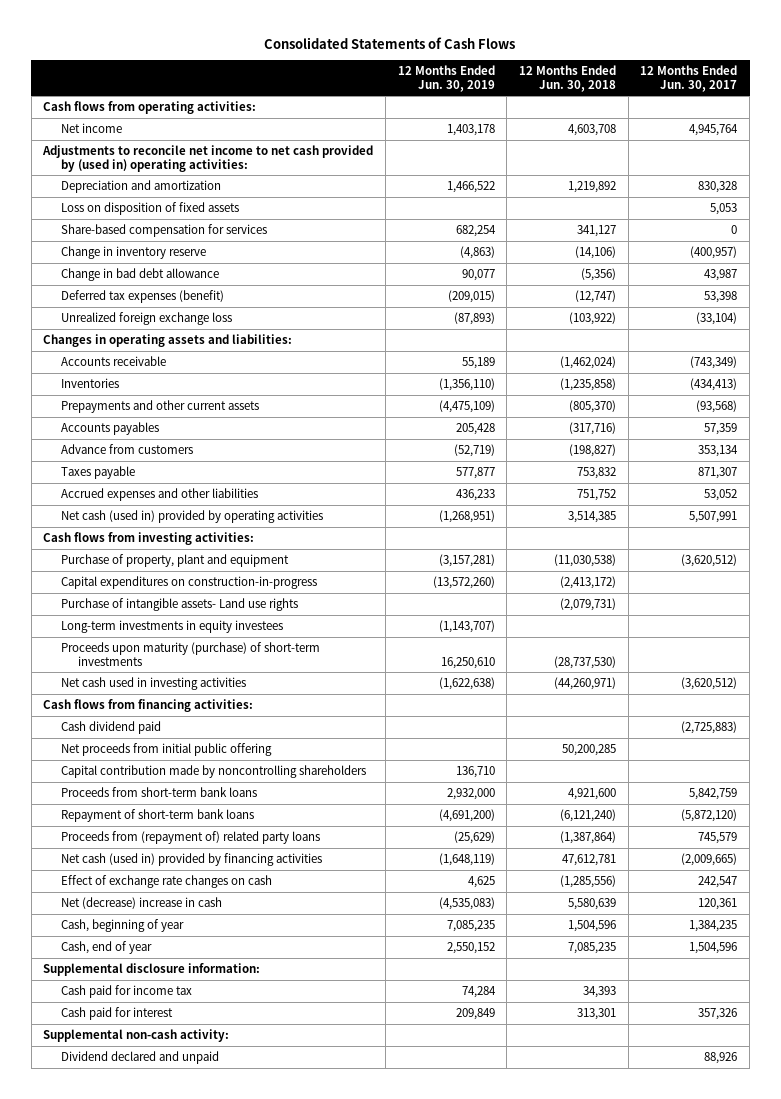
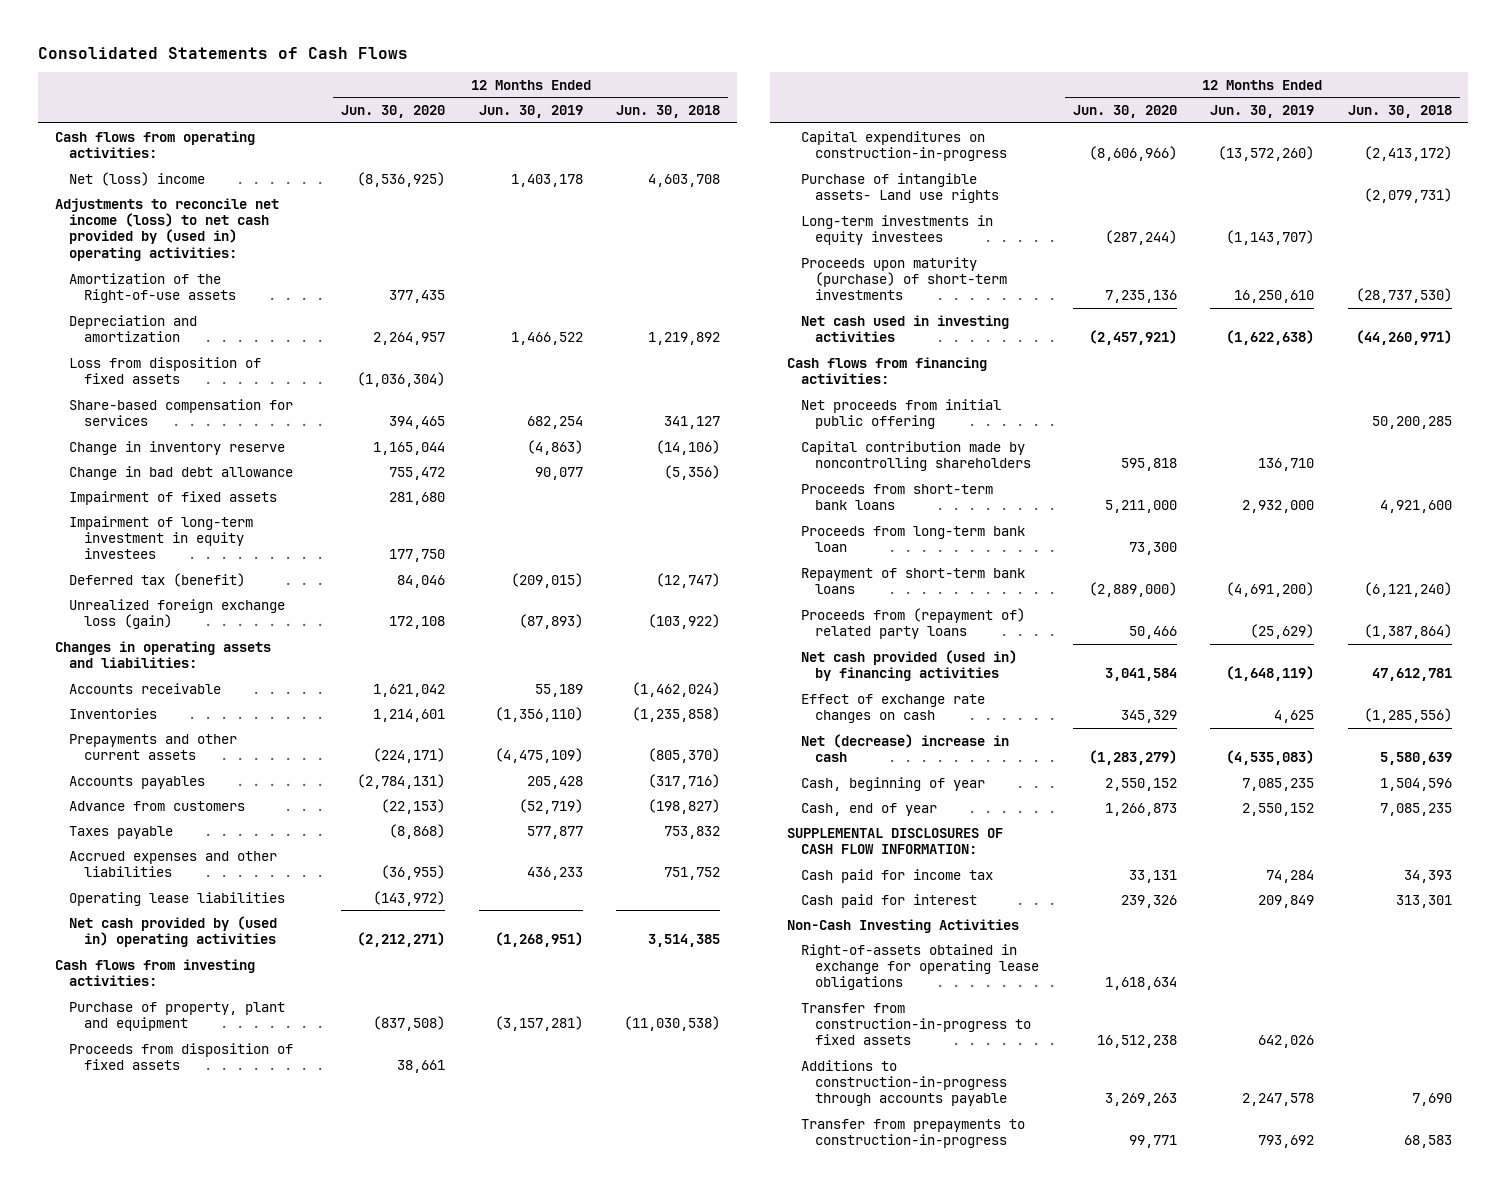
- | 12 Months Ended Jun. 30, 2019 | 12 Months Ended Jun. 30, 2018 | 12 Months Ended Jun. 30, 2017
+ | 12 Months Ended Jun. 30, 2020 | 12 Months Ended Jun. 30, 2019 | 12 Months Ended Jun. 30, 2018
- Net income | 1,403,178 | 4,603,708 | 4,945,764
- Adjustments to reconcile net income to net cash provided by (used in) operating activities:
+ Net (loss) income | (8,536,925) | 1,403,178 | 4,603,708
+ Adjustments to reconcile net income (loss) to net cash provided by (used in) operating activities:
+ Amortization of the Right-of-use assets | 377,435 | |
- Loss on disposition of fixed assets | | | 5,053
+ Loss from disposition of fixed assets | (1,036,304) | |
- Deferred tax expenses (benefit) | (209,015) | (12,747) | 53,398
- Unrealized foreign exchange loss | (87,893) | (103,922) | (33,104)
+ Impairment of fixed assets | 281,680 | |
+ Impairment of long-term investment in equity investees | 177,750 | |
+ Deferred tax (benefit) | 84,046 | (209,015) | (12,747)
+ Unrealized foreign exchange loss (gain) | 172,108 | (87,893) | (103,922)
- Net cash (used in) provided by operating activities | (1,268,951) | 3,514,385 | 5,507,991
+ Operating lease liabilities | (143,972) | |
+ Net cash provided by (used in) operating activities | (2,212,271) | (1,268,951) | 3,514,385
+ Proceeds from disposition of fixed assets | 38,661 | |
- Cash dividend paid | | | (2,725,883)
+ Proceeds from long-term bank loan | 73,300 | |
- Net cash (used in) provided by financing activities | (1,648,119) | 47,612,781 | (2,009,665)
+ Net cash provided (used in) by financing activities | 3,041,584 | (1,648,119) | 47,612,781
- Supplemental disclosure information:
+ SUPPLEMENTAL DISCLOSURES OF CASH FLOW INFORMATION:
- Supplemental non-cash activity:
- Dividend declared and unpaid | | | 88,926
+ Non-Cash Investing Activities
+ Right-of-assets obtained in exchange for operating lease obligations | 1,618,634 | |
+ Transfer from construction-in-progress to fixed assets | 16,512,238 | 642,026 |
+ Additions to construction-in-progress through accounts payable | 3,269,263 | 2,247,578 | 7,690
+ Transfer from prepayments to construction-in-progress | 99,771 | 793,692 | 68,583

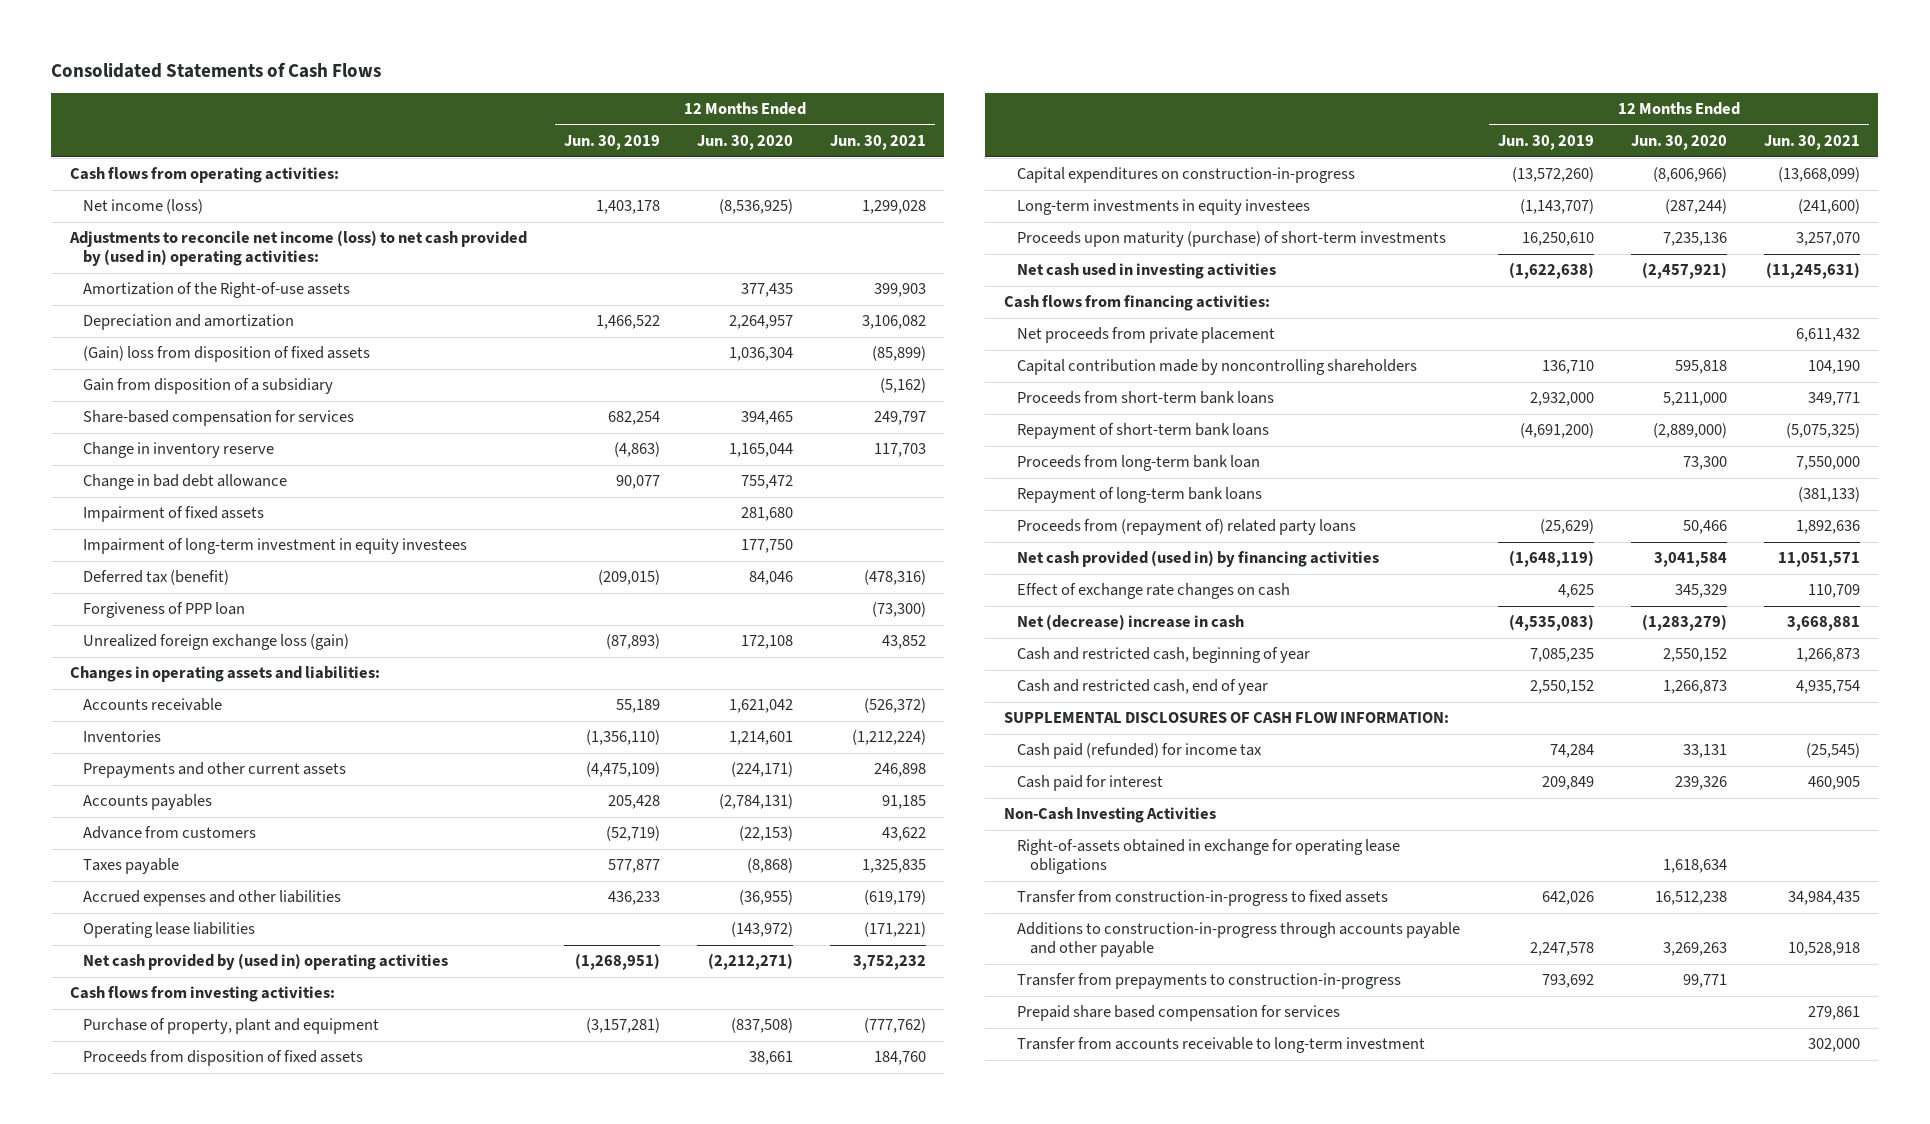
- | 12 Months Ended Jun. 30, 2020 | 12 Months Ended Jun. 30, 2019 | 12 Months Ended Jun. 30, 2018
+ | 12 Months Ended Jun. 30, 2019 | 12 Months Ended Jun. 30, 2020 | 12 Months Ended Jun. 30, 2021
- Net (loss) income | (8,536,925) | 1,403,178 | 4,603,708
+ Net income (loss) | 1,403,178 | (8,536,925) | 1,299,028
- Loss from disposition of fixed assets | (1,036,304) | |
+ (Gain) loss from disposition of fixed assets | | 1,036,304 | (85,899)
+ Gain from disposition of a subsidiary | | | (5,162)
+ Forgiveness of PPP loan | | | (73,300)
- Purchase of intangible assets- Land use rights | | | (2,079,731)
- Net proceeds from initial public offering | | | 50,200,285
+ Net proceeds from private placement | | | 6,611,432
moved down: Proceeds from long-term bank loan | | 73,300 | 7,550,000
+ Repayment of long-term bank loans | | | (381,133)
- Cash, beginning of year | 2,550,152 | 7,085,235 | 1,504,596
- Cash, end of year | 1,266,873 | 2,550,152 | 7,085,235
+ Cash and restricted cash, beginning of year | 7,085,235 | 2,550,152 | 1,266,873
+ Cash and restricted cash, end of year | 2,550,152 | 1,266,873 | 4,935,754
- Cash paid for income tax | 33,131 | 74,284 | 34,393
+ Cash paid (refunded) for income tax | 74,284 | 33,131 | (25,545)
- Additions to construction-in-progress through accounts payable | 3,269,263 | 2,247,578 | 7,690
+ Additions to construction-in-progress through accounts payable and other payable | 2,247,578 | 3,269,263 | 10,528,918
+ Prepaid share based compensation for services | | | 279,861
+ Transfer from accounts receivable to long-term investment | | | 302,000

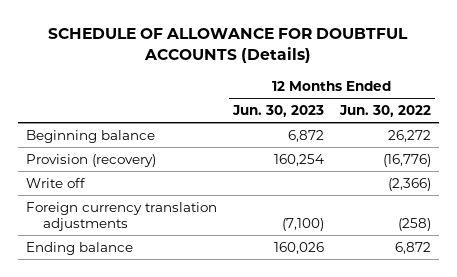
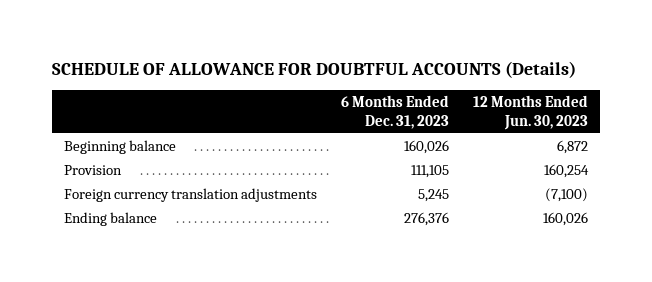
- | 12 Months Ended Jun. 30, 2023 | 12 Months Ended Jun. 30, 2022
+ | 6 Months Ended Dec. 31, 2023 | 12 Months Ended Jun. 30, 2023
- Provision (recovery) | 160,254 | (16,776)
- Write off | | (2,366)
+ Provision | 111,105 | 160,254

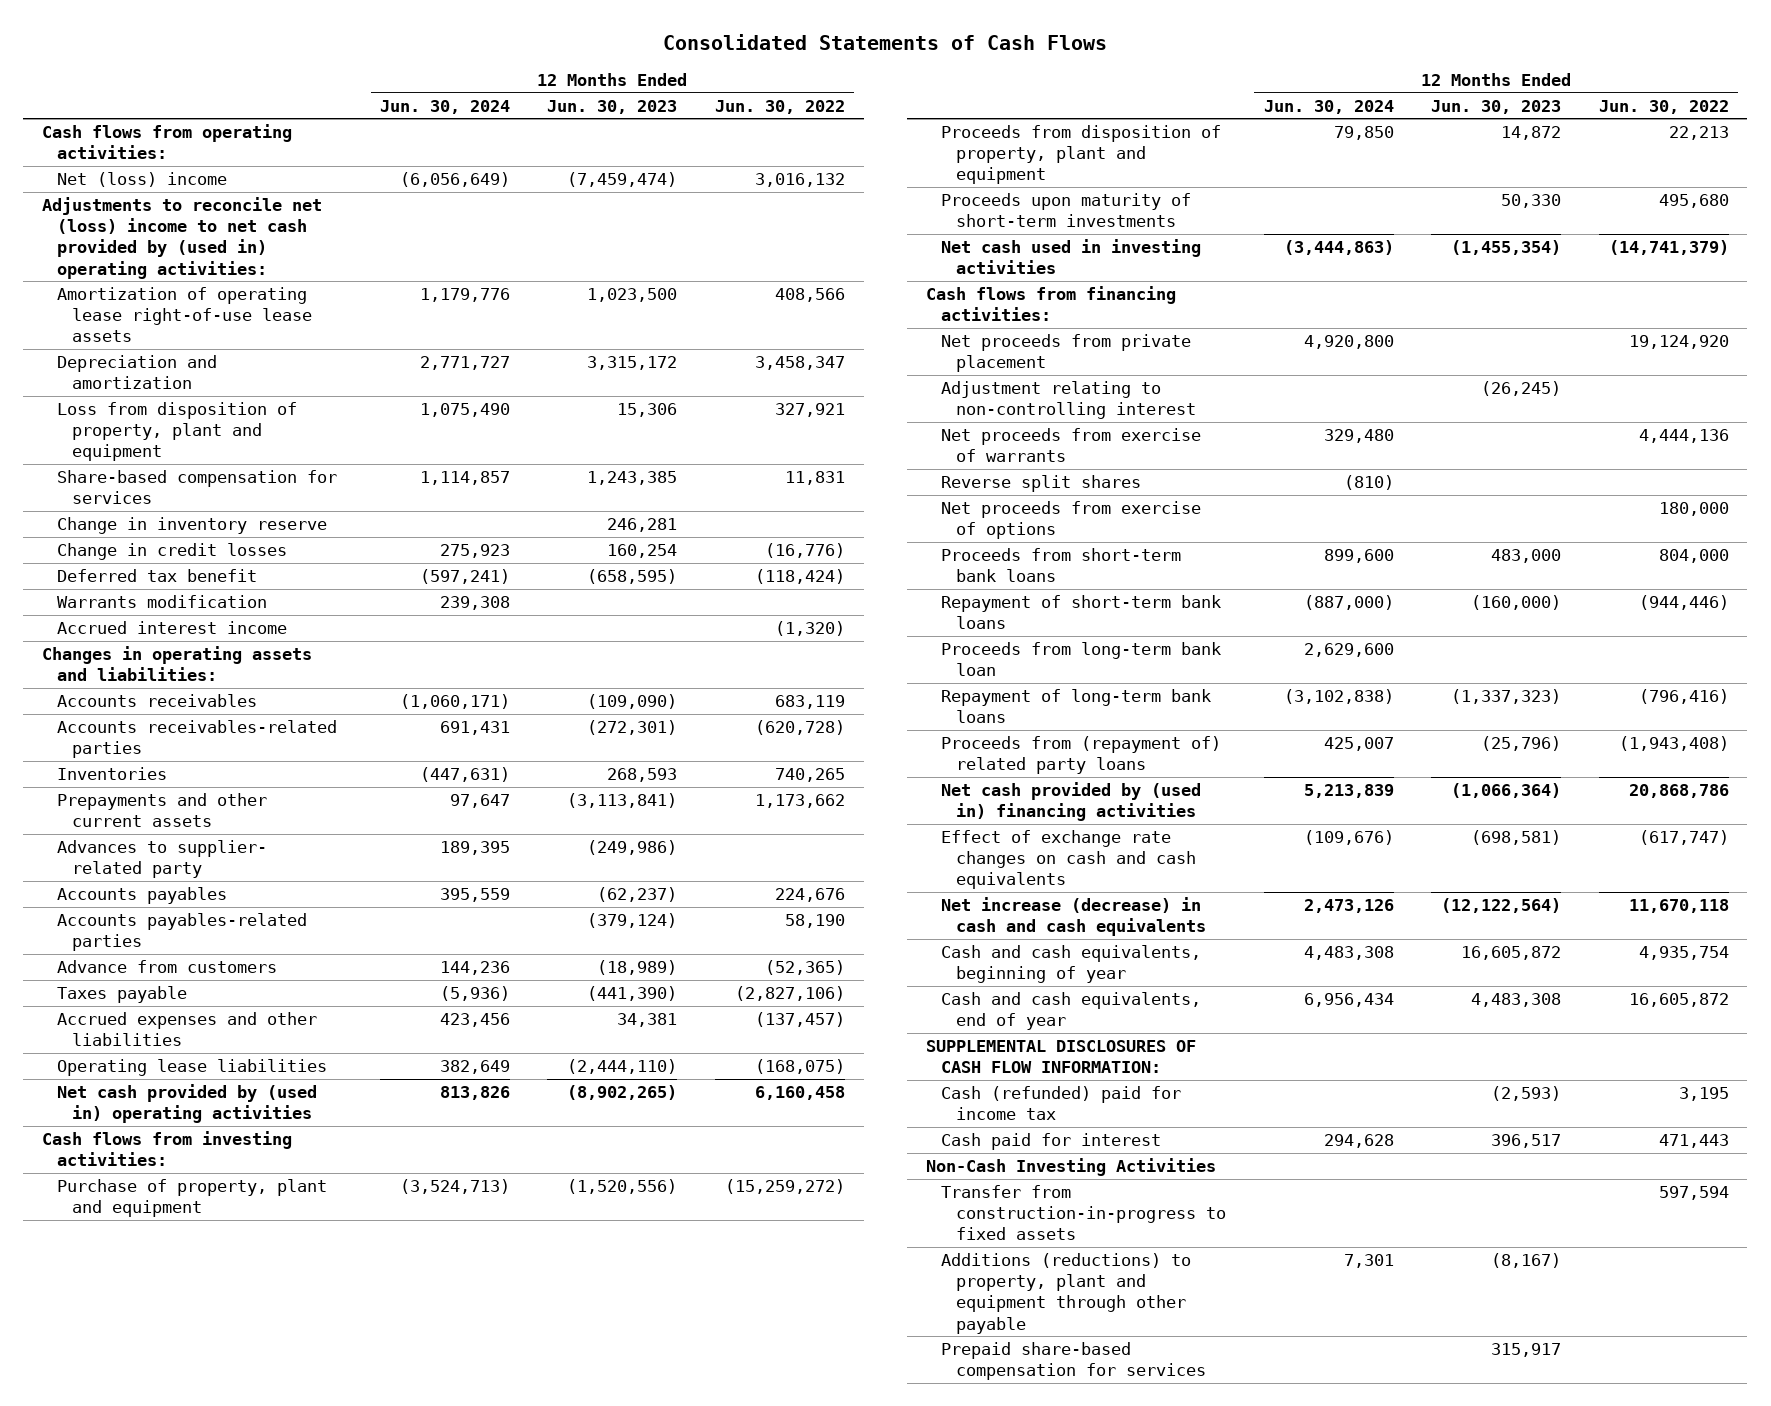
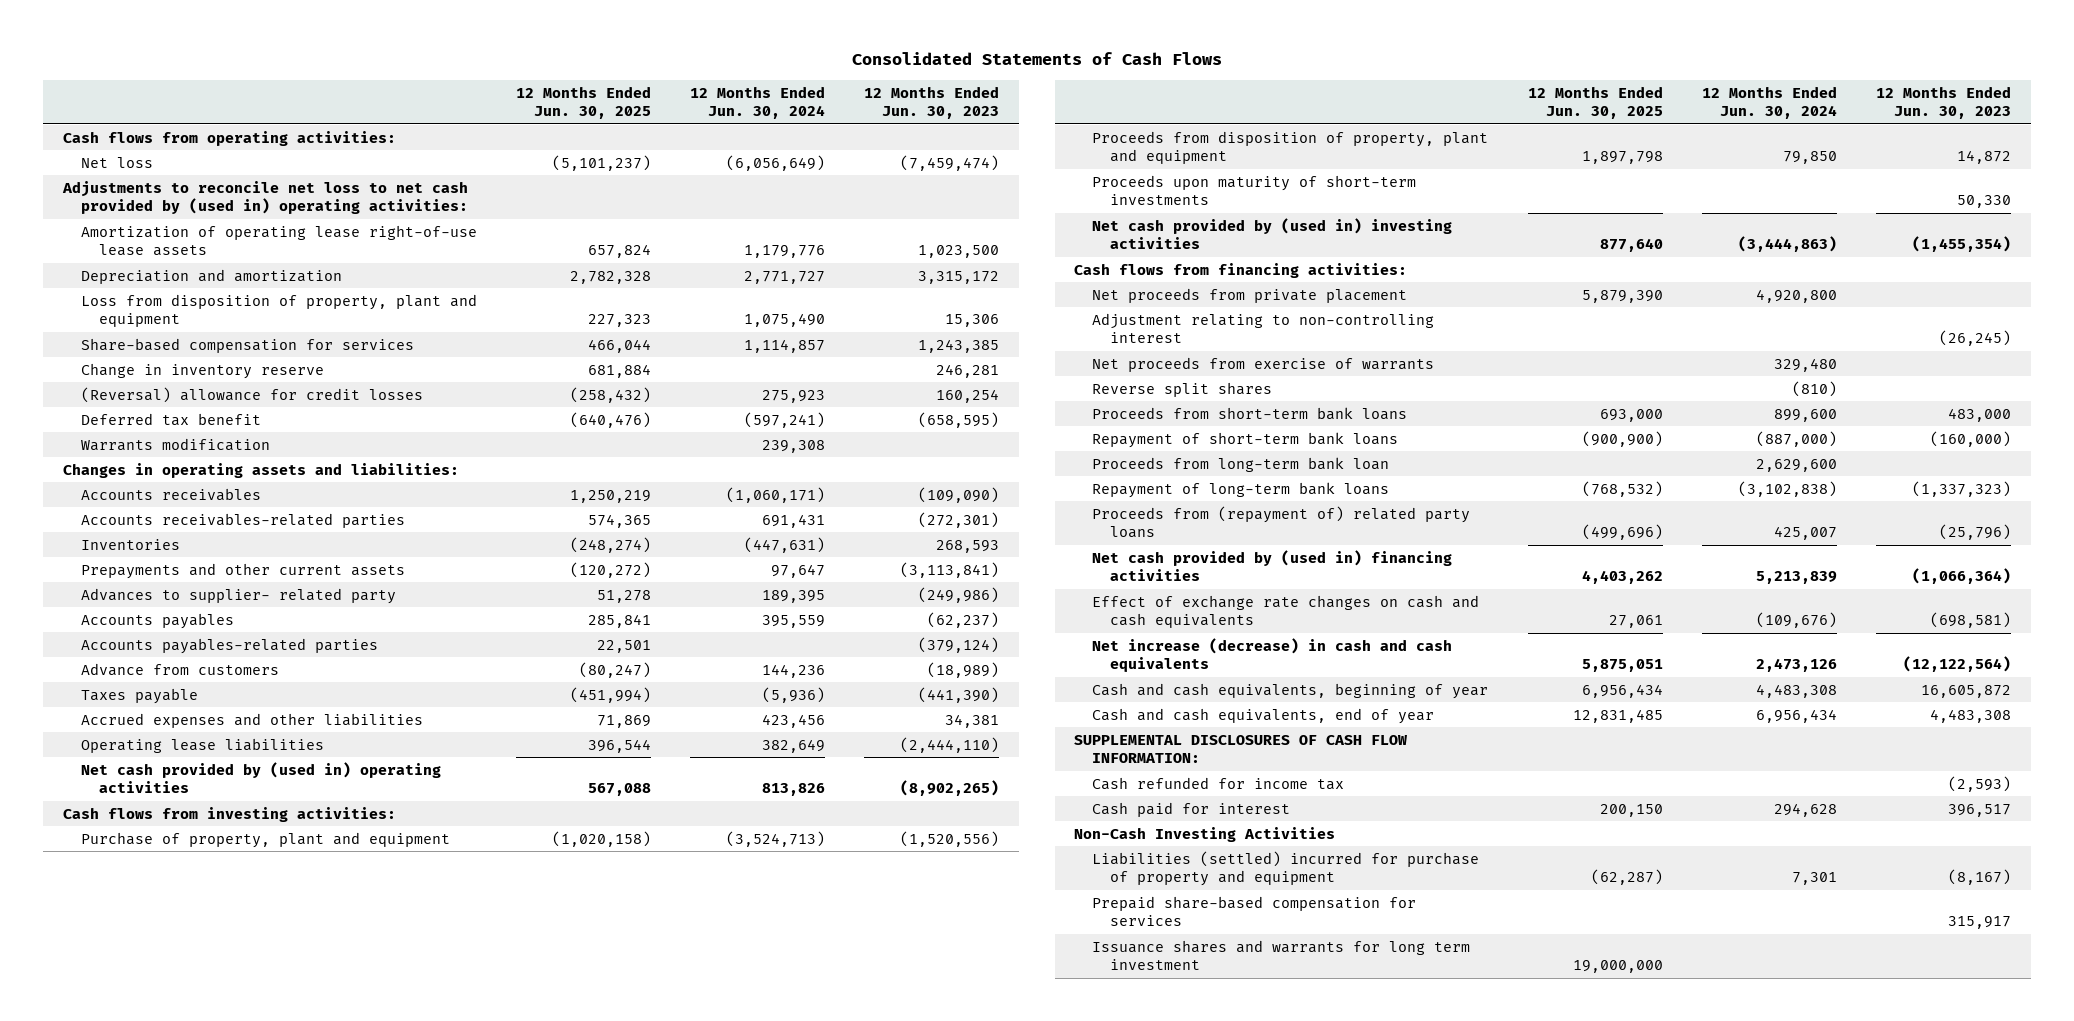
- | 12 Months Ended Jun. 30, 2024 | 12 Months Ended Jun. 30, 2023 | 12 Months Ended Jun. 30, 2022
+ | 12 Months Ended Jun. 30, 2025 | 12 Months Ended Jun. 30, 2024 | 12 Months Ended Jun. 30, 2023
- Net (loss) income | (6,056,649) | (7,459,474) | 3,016,132
- Adjustments to reconcile net (loss) income to net cash provided by (used in) operating activities:
+ Net loss | (5,101,237) | (6,056,649) | (7,459,474)
+ Adjustments to reconcile net loss to net cash provided by (used in) operating activities:
- Change in credit losses | 275,923 | 160,254 | (16,776)
+ (Reversal) allowance for credit losses | (258,432) | 275,923 | 160,254
- Accrued interest income | | | (1,320)
- Net cash used in investing activities | (3,444,863) | (1,455,354) | (14,741,379)
+ Net cash provided by (used in) investing activities | 877,640 | (3,444,863) | (1,455,354)
- Net proceeds from exercise of options | | | 180,000
- Cash (refunded) paid for income tax | | (2,593) | 3,195
+ Cash refunded for income tax | | | (2,593)
- Transfer from construction-in-progress to fixed assets | | | 597,594
- Additions (reductions) to property, plant and equipment through other payable | 7,301 | (8,167) |
+ Liabilities (settled) incurred for purchase of property and equipment | (62,287) | 7,301 | (8,167)
+ Issuance shares and warrants for long term investment | 19,000,000 | |

